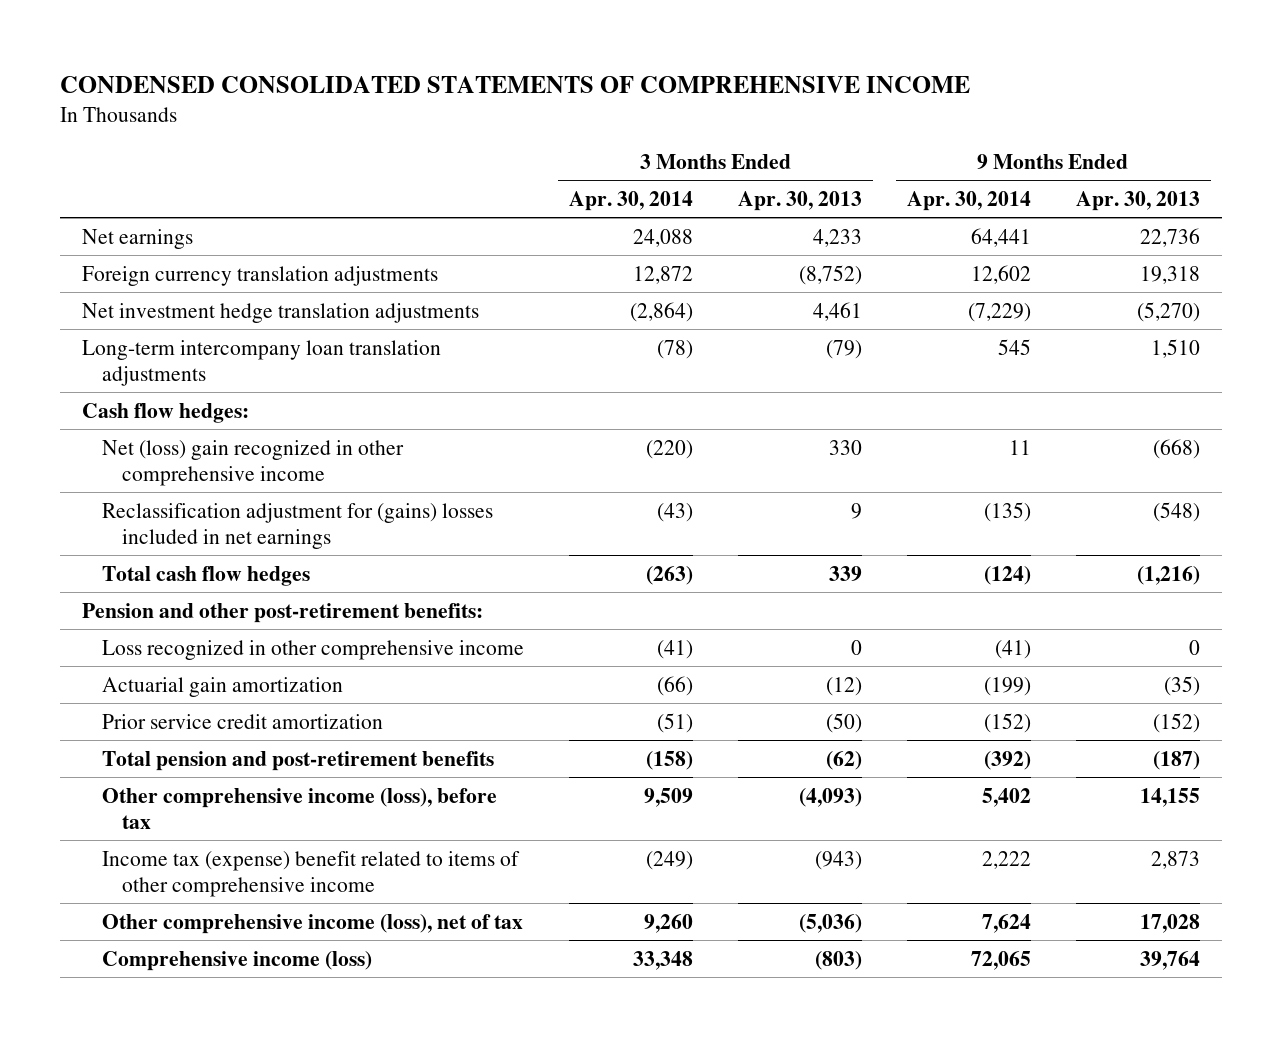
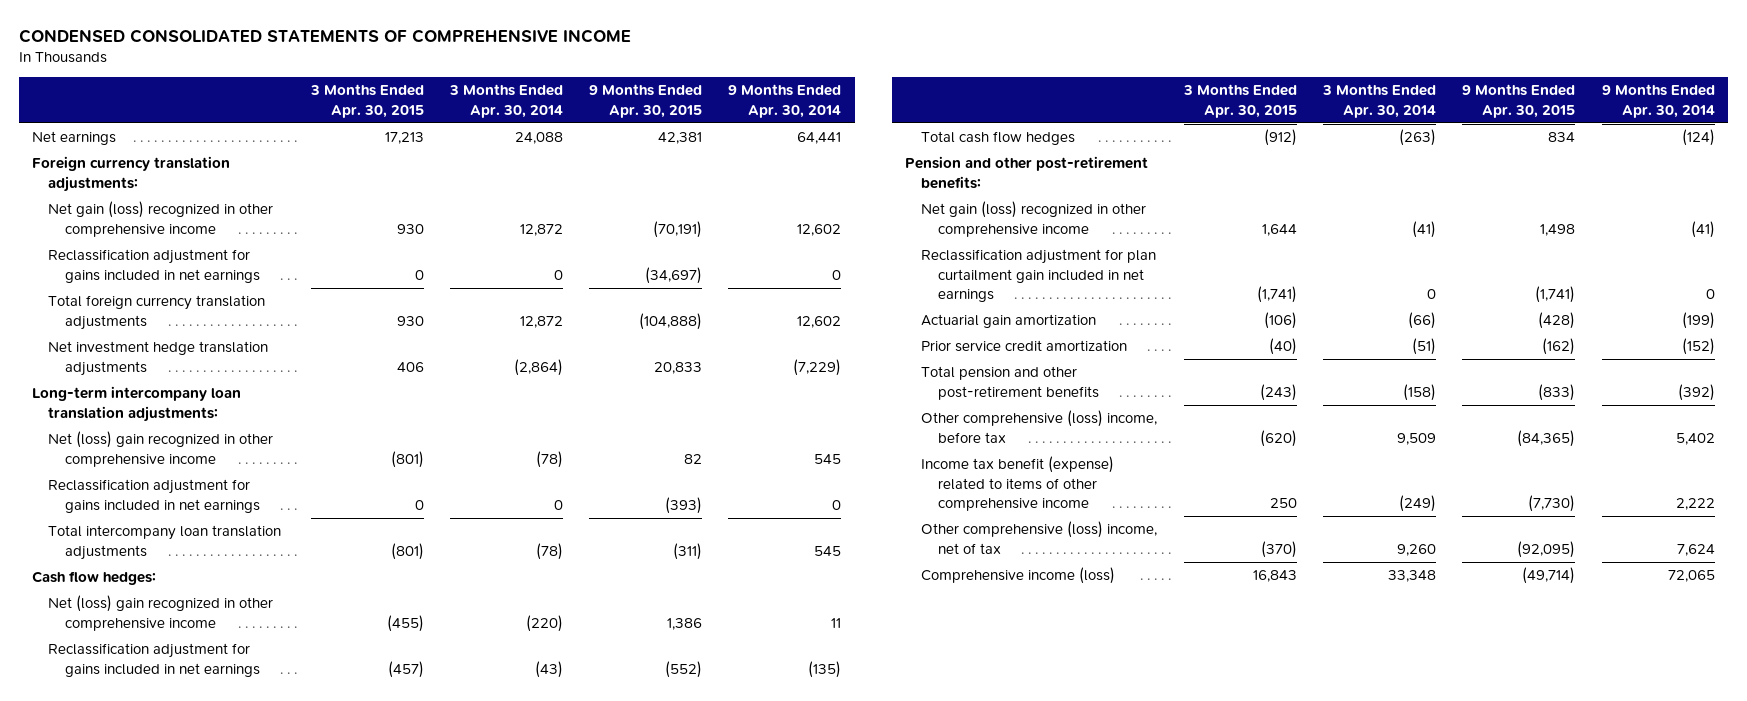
- | 3 Months Ended Apr. 30, 2014 | 3 Months Ended Apr. 30, 2013 | 9 Months Ended Apr. 30, 2014 | 9 Months Ended Apr. 30, 2013
+ | 3 Months Ended Apr. 30, 2015 | 3 Months Ended Apr. 30, 2014 | 9 Months Ended Apr. 30, 2015 | 9 Months Ended Apr. 30, 2014
- Foreign currency translation adjustments | 12,872 | (8,752) | 12,602 | 19,318
+ Foreign currency translation adjustments:
+ Net gain (loss) recognized in other comprehensive income | 930 | 12,872 | (70,191) | 12,602
+ Reclassification adjustment for gains included in net earnings | 0 | 0 | (34,697) | 0
+ Total foreign currency translation adjustments | 930 | 12,872 | (104,888) | 12,602
- Long-term intercompany loan translation adjustments | (78) | (79) | 545 | 1,510
+ Long-term intercompany loan translation adjustments:
+ Net (loss) gain recognized in other comprehensive income | (801) | (78) | 82 | 545
+ Reclassification adjustment for gains included in net earnings | 0 | 0 | (393) | 0
+ Total intercompany loan translation adjustments | (801) | (78) | (311) | 545
- Reclassification adjustment for (gains) losses included in net earnings | (43) | 9 | (135) | (548)
+ Reclassification adjustment for gains included in net earnings | (457) | (43) | (552) | (135)
- Loss recognized in other comprehensive income | (41) | 0 | (41) | 0
+ Net gain (loss) recognized in other comprehensive income | 1,644 | (41) | 1,498 | (41)
+ Reclassification adjustment for plan curtailment gain included in net earnings | (1,741) | 0 | (1,741) | 0
- Total pension and post-retirement benefits | (158) | (62) | (392) | (187)
- Other comprehensive income (loss), before tax | 9,509 | (4,093) | 5,402 | 14,155
- Income tax (expense) benefit related to items of other comprehensive income | (249) | (943) | 2,222 | 2,873
- Other comprehensive income (loss), net of tax | 9,260 | (5,036) | 7,624 | 17,028
+ Total pension and other post-retirement benefits | (243) | (158) | (833) | (392)
+ Other comprehensive (loss) income, before tax | (620) | 9,509 | (84,365) | 5,402
+ Income tax benefit (expense) related to items of other comprehensive income | 250 | (249) | (7,730) | 2,222
+ Other comprehensive (loss) income, net of tax | (370) | 9,260 | (92,095) | 7,624

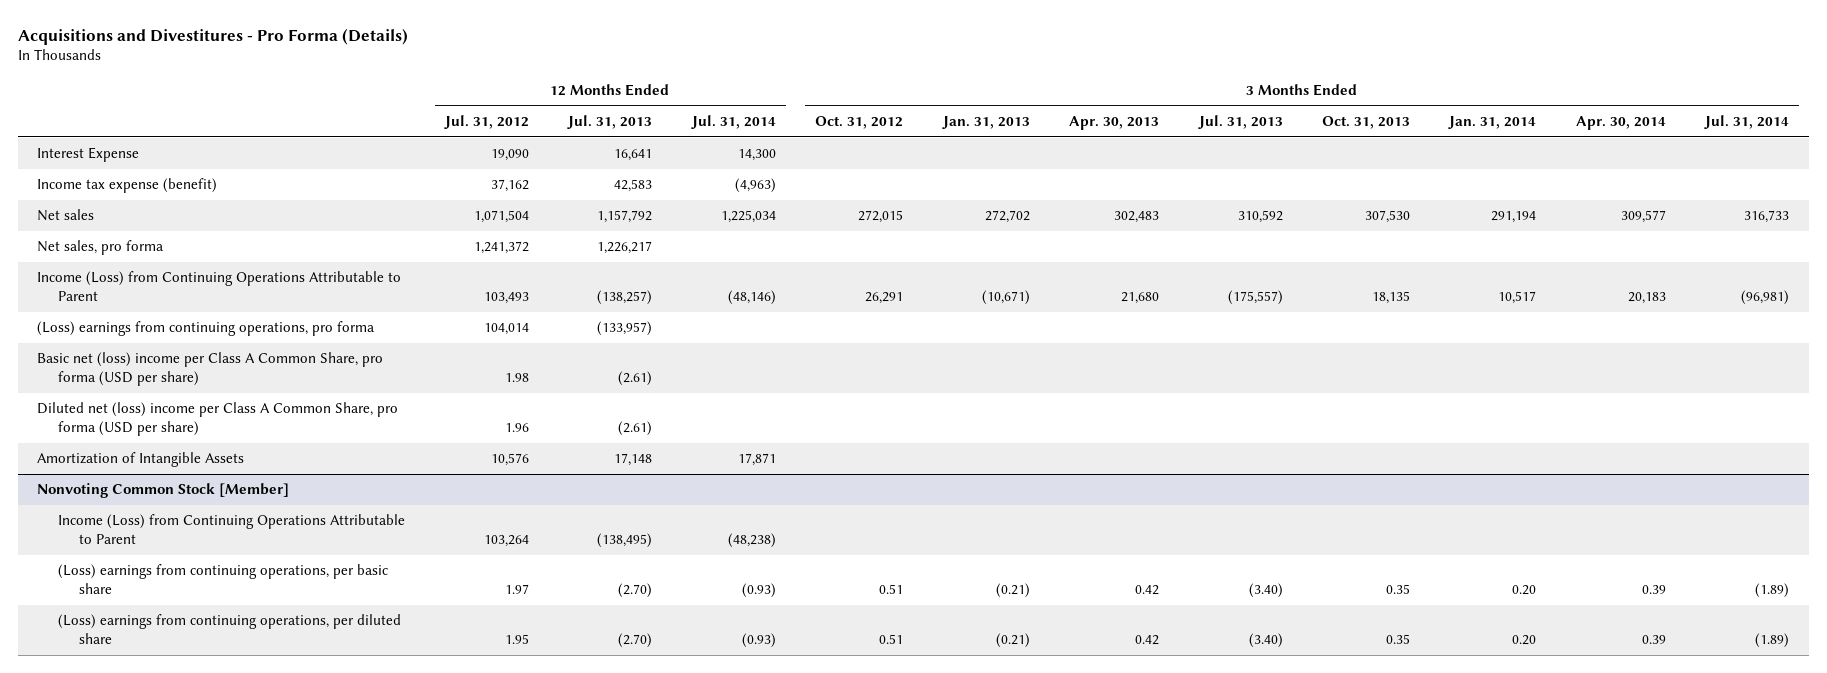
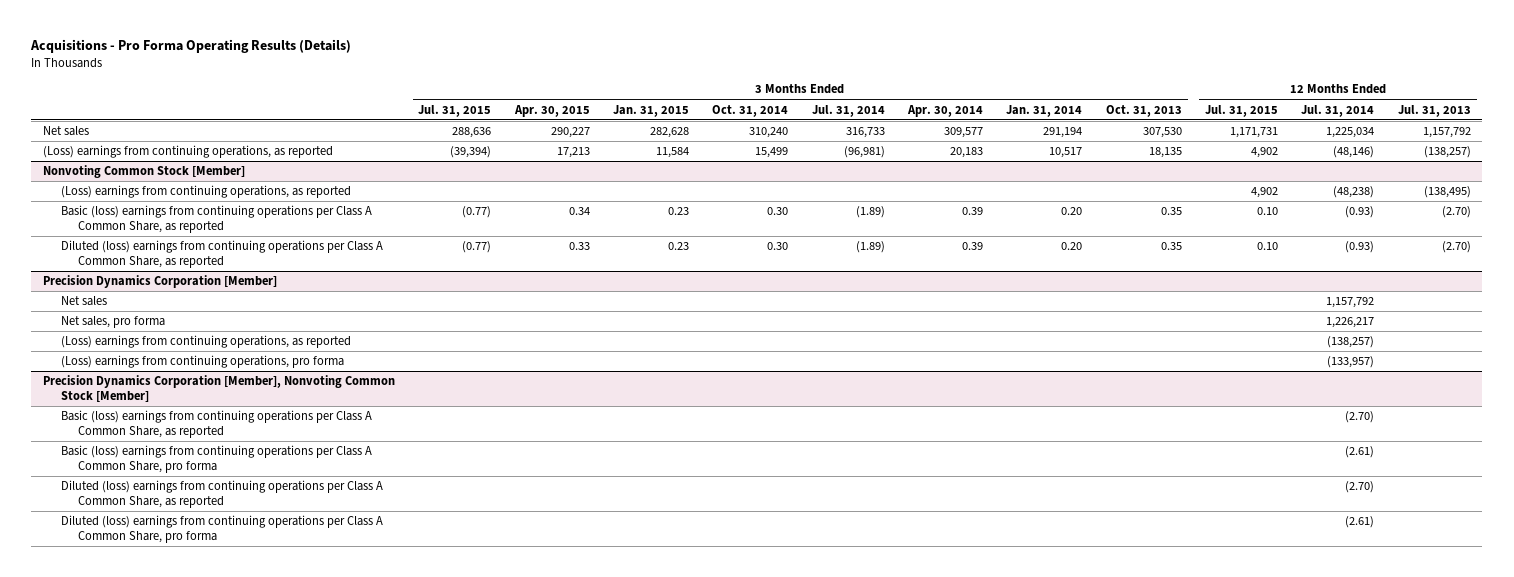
- Acquisitions and Divestitures - Pro Forma (Details)
+ Acquisitions - Pro Forma Operating Results (Details)
- | 12 Months Ended Jul. 31, 2012 | 12 Months Ended Jul. 31, 2013 | 12 Months Ended Jul. 31, 2014 | 3 Months Ended Oct. 31, 2012 | 3 Months Ended Jan. 31, 2013 | 3 Months Ended Apr. 30, 2013 | 3 Months Ended Jul. 31, 2013 | 3 Months Ended Oct. 31, 2013 | 3 Months Ended Jan. 31, 2014 | 3 Months Ended Apr. 30, 2014 | 3 Months Ended Jul. 31, 2014
+ | 3 Months Ended Jul. 31, 2015 | 3 Months Ended Apr. 30, 2015 | 3 Months Ended Jan. 31, 2015 | 3 Months Ended Oct. 31, 2014 | 3 Months Ended Jul. 31, 2014 | 3 Months Ended Apr. 30, 2014 | 3 Months Ended Jan. 31, 2014 | 3 Months Ended Oct. 31, 2013 | 12 Months Ended Jul. 31, 2015 | 12 Months Ended Jul. 31, 2014 | 12 Months Ended Jul. 31, 2013
- Interest Expense | 19,090 | 16,641 | 14,300 | | | | | | | |
- Income tax expense (benefit) | 37,162 | 42,583 | (4,963) | | | | | | | |
- Net sales, pro forma | 1,241,372 | 1,226,217 | | | | | | | | |
- Income (Loss) from Continuing Operations Attributable to Parent | 103,493 | (138,257) | (48,146) | 26,291 | (10,671) | 21,680 | (175,557) | 18,135 | 10,517 | 20,183 | (96,981)
- (Loss) earnings from continuing operations, pro forma | 104,014 | (133,957) | | | | | | | | |
- Basic net (loss) income per Class A Common Share, pro forma (USD per share) | 1.98 | (2.61) | | | | | | | | |
- Diluted net (loss) income per Class A Common Share, pro forma (USD per share) | 1.96 | (2.61) | | | | | | | | |
- Amortization of Intangible Assets | 10,576 | 17,148 | 17,871 | | | | | | | |
+ (Loss) earnings from continuing operations, as reported | (39,394) | 17,213 | 11,584 | 15,499 | (96,981) | 20,183 | 10,517 | 18,135 | 4,902 | (48,146) | (138,257)
@ Nonvoting Common Stock [Member]
- Income (Loss) from Continuing Operations Attributable to Parent | 103,264 | (138,495) | (48,238) | | | | | | | |
- (Loss) earnings from continuing operations, per basic share | 1.97 | (2.70) | (0.93) | 0.51 | (0.21) | 0.42 | (3.40) | 0.35 | 0.20 | 0.39 | (1.89)
- (Loss) earnings from continuing operations, per diluted share | 1.95 | (2.70) | (0.93) | 0.51 | (0.21) | 0.42 | (3.40) | 0.35 | 0.20 | 0.39 | (1.89)
+ (Loss) earnings from continuing operations, as reported | | | | | | | | | 4,902 | (48,238) | (138,495)
+ Basic (loss) earnings from continuing operations per Class A Common Share, as reported | (0.77) | 0.34 | 0.23 | 0.30 | (1.89) | 0.39 | 0.20 | 0.35 | 0.10 | (0.93) | (2.70)
+ Diluted (loss) earnings from continuing operations per Class A Common Share, as reported | (0.77) | 0.33 | 0.23 | 0.30 | (1.89) | 0.39 | 0.20 | 0.35 | 0.10 | (0.93) | (2.70)
+ Precision Dynamics Corporation [Member]
+ Net sales | | | | | | | | | | 1,157,792 |
+ Net sales, pro forma | | | | | | | | | | 1,226,217 |
+ (Loss) earnings from continuing operations, as reported | | | | | | | | | | (138,257) |
+ (Loss) earnings from continuing operations, pro forma | | | | | | | | | | (133,957) |
+ Precision Dynamics Corporation [Member], Nonvoting Common Stock [Member]
+ Basic (loss) earnings from continuing operations per Class A Common Share, as reported | | | | | | | | | | (2.70) |
+ Basic (loss) earnings from continuing operations per Class A Common Share, pro forma | | | | | | | | | | (2.61) |
+ Diluted (loss) earnings from continuing operations per Class A Common Share, as reported | | | | | | | | | | (2.70) |
+ Diluted (loss) earnings from continuing operations per Class A Common Share, pro forma | | | | | | | | | | (2.61) |

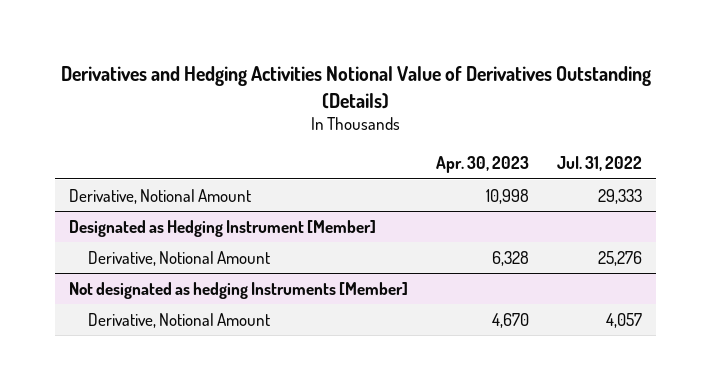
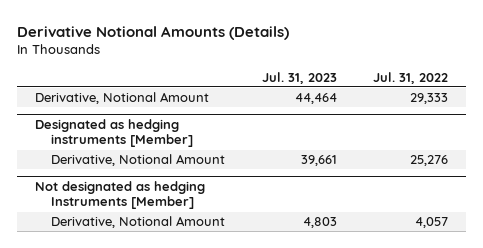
- Derivatives and Hedging Activities Notional Value of Derivatives Outstanding (Details)
+ Derivative Notional Amounts (Details)
- | Apr. 30, 2023 | Jul. 31, 2022
+ | Jul. 31, 2023 | Jul. 31, 2022
- Designated as Hedging Instrument [Member]
+ Designated as hedging instruments [Member]

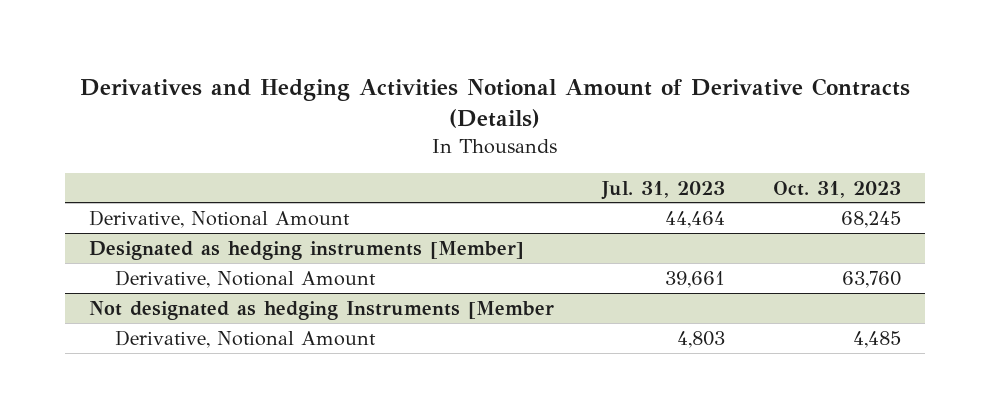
- Derivative Notional Amounts (Details)
+ Derivatives and Hedging Activities Notional Amount of Derivative Contracts (Details)
- | Jul. 31, 2023 | Jul. 31, 2022
+ | Jul. 31, 2023 | Oct. 31, 2023
- Not designated as hedging Instruments [Member]
+ Not designated as hedging Instruments [Member

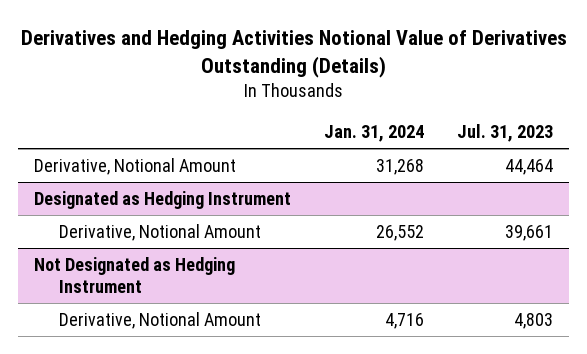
- Derivatives and Hedging Activities Notional Amount of Derivative Contracts (Details)
+ Derivatives and Hedging Activities Notional Value of Derivatives Outstanding (Details)
- | Jul. 31, 2023 | Oct. 31, 2023
+ | Jan. 31, 2024 | Jul. 31, 2023
- Designated as hedging instruments [Member]
+ Designated as Hedging Instrument
- Not designated as hedging Instruments [Member
+ Not Designated as Hedging Instrument

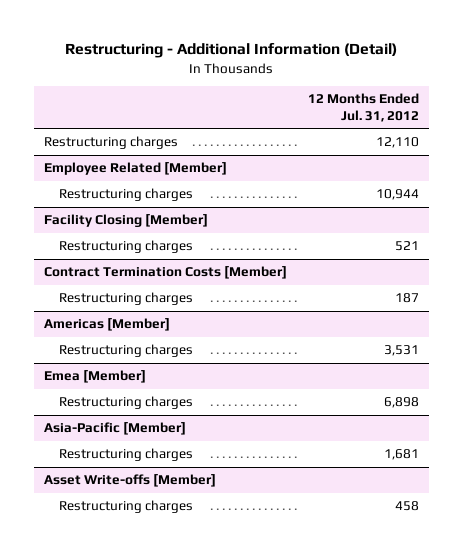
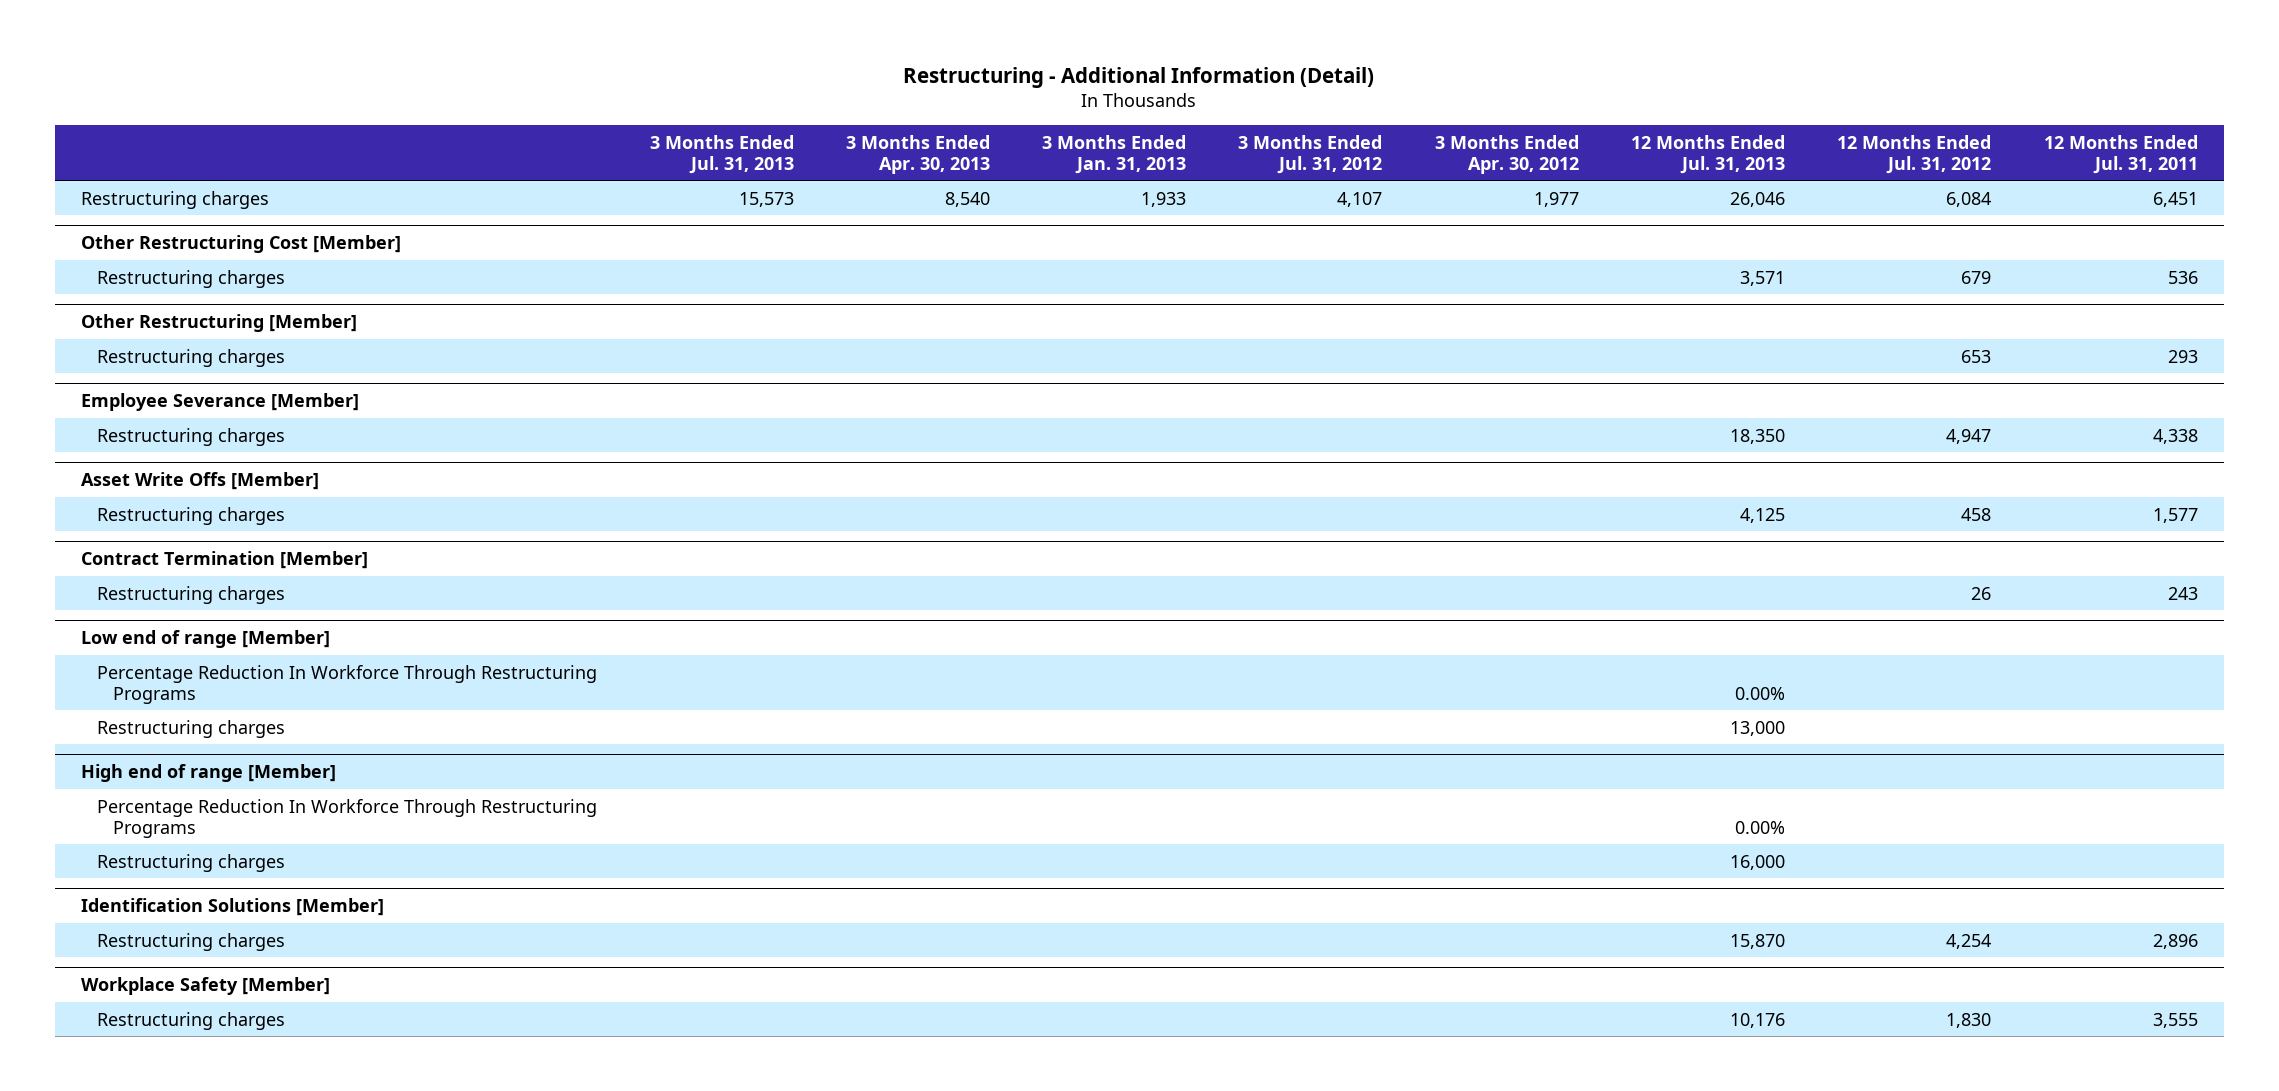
- | 12 Months Ended Jul. 31, 2012
+ | 3 Months Ended Jul. 31, 2013 | 3 Months Ended Apr. 30, 2013 | 3 Months Ended Jan. 31, 2013 | 3 Months Ended Jul. 31, 2012 | 3 Months Ended Apr. 30, 2012 | 12 Months Ended Jul. 31, 2013 | 12 Months Ended Jul. 31, 2012 | 12 Months Ended Jul. 31, 2011
- Restructuring charges | 12,110
- Employee Related [Member]
- Restructuring charges | 10,944
- Facility Closing [Member]
- Restructuring charges | 521
- Contract Termination Costs [Member]
- Restructuring charges | 187
- Americas [Member]
- Restructuring charges | 3,531
- Emea [Member]
- Restructuring charges | 6,898
- Asia-Pacific [Member]
- Restructuring charges | 1,681
- Asset Write-offs [Member]
+ Restructuring charges | 15,573 | 8,540 | 1,933 | 4,107 | 1,977 | 26,046 | 6,084 | 6,451
+ Other Restructuring Cost [Member]
+ Restructuring charges | | | | | | 3,571 | 679 | 536
+ Other Restructuring [Member]
+ Restructuring charges | | | | | | | 653 | 293
+ Employee Severance [Member]
+ Restructuring charges | | | | | | 18,350 | 4,947 | 4,338
+ Asset Write Offs [Member]
+ Contract Termination [Member]
+ Restructuring charges | | | | | | | 26 | 243
+ Low end of range [Member]
+ Percentage Reduction In Workforce Through Restructuring Programs | | | | | | 0.00% | |
+ Restructuring charges | | | | | | 13,000 | |
+ High end of range [Member]
+ Percentage Reduction In Workforce Through Restructuring Programs | | | | | | 0.00% | |
+ Restructuring charges | | | | | | 16,000 | |
+ Identification Solutions [Member]
+ Restructuring charges | | | | | | 15,870 | 4,254 | 2,896
+ Workplace Safety [Member]
+ Restructuring charges | | | | | | 10,176 | 1,830 | 3,555

